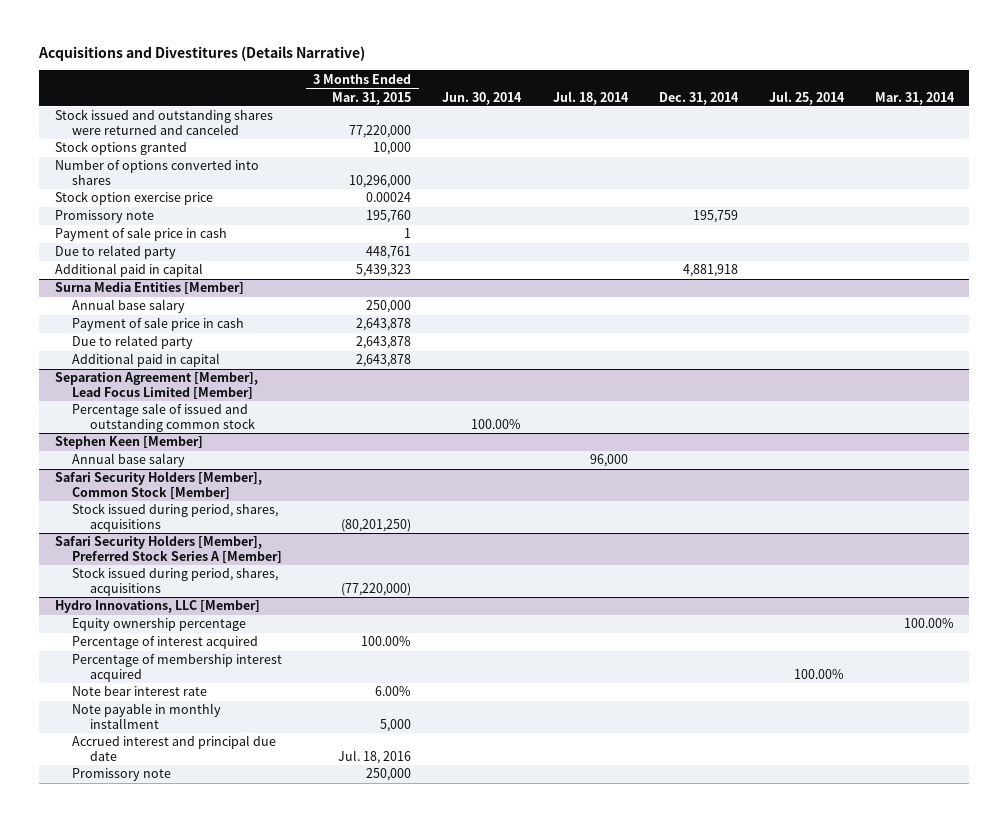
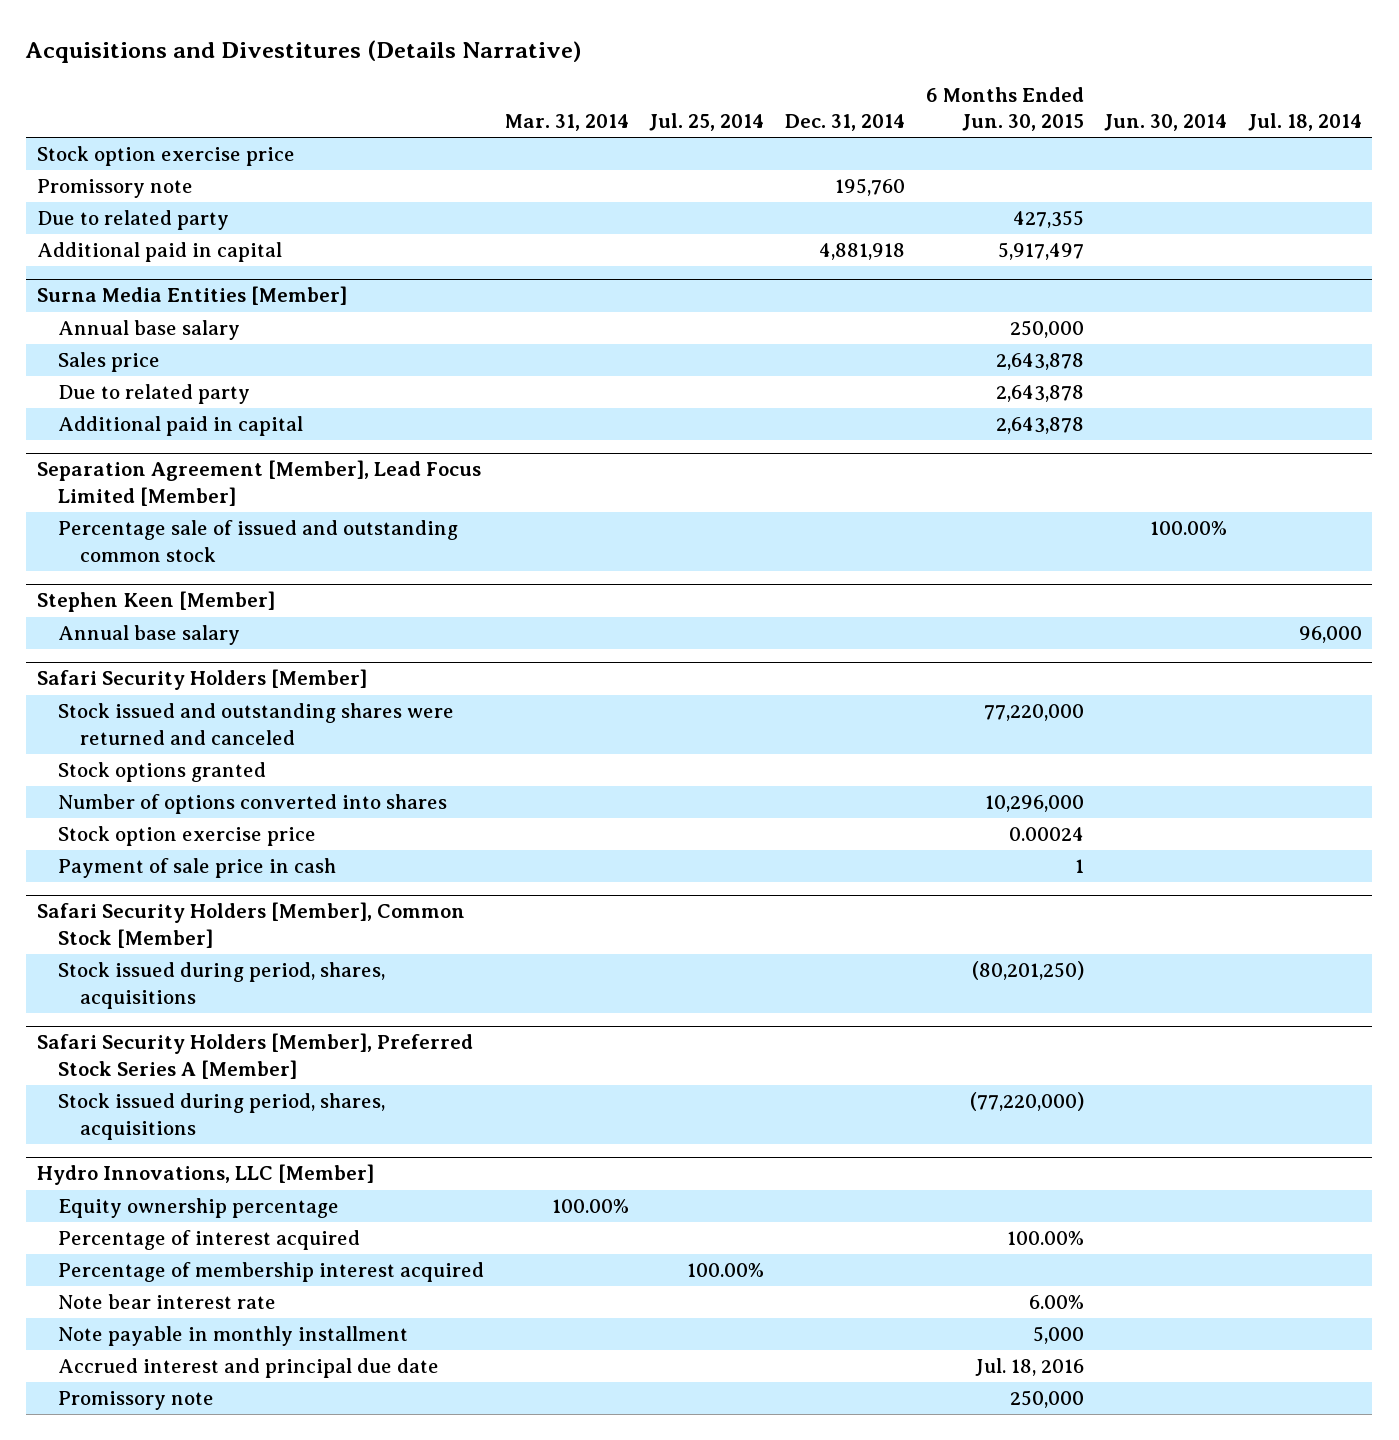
- | 3 Months Ended Mar. 31, 2015 | Jun. 30, 2014 | Jul. 18, 2014 | Dec. 31, 2014 | Jul. 25, 2014 | Mar. 31, 2014
+ | Mar. 31, 2014 | Jul. 25, 2014 | Dec. 31, 2014 | 6 Months Ended Jun. 30, 2015 | Jun. 30, 2014 | Jul. 18, 2014
- Stock issued and outstanding shares were returned and canceled | 77,220,000 | | | | |
- Stock options granted | 10,000 | | | | |
- Number of options converted into shares | 10,296,000 | | | | |
- Promissory note | 195,760 | | | 195,759 | |
- Payment of sale price in cash | 1 | | | | |
+ Promissory note | | | 195,760 | | |
@ Surna Media Entities [Member]
- Payment of sale price in cash | 2,643,878 | | | | |
+ Sales price | | | | 2,643,878 | |
+ Safari Security Holders [Member]
+ Stock issued and outstanding shares were returned and canceled | | | | 77,220,000 | |
+ Stock options granted
+ Number of options converted into shares | | | | 10,296,000 | |
+ Stock option exercise price | | | | 0.00024 | |
+ Payment of sale price in cash | | | | 1 | |

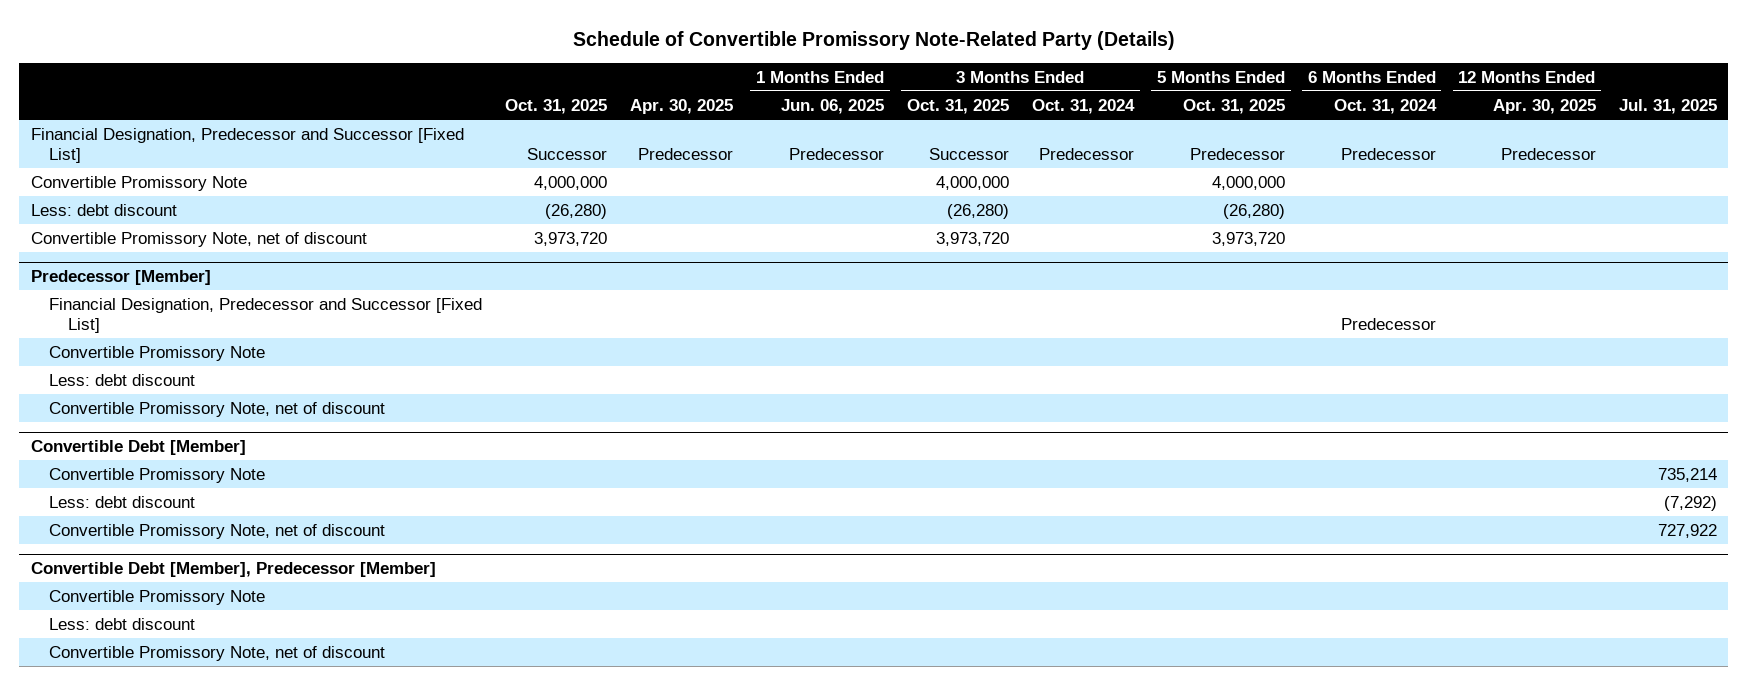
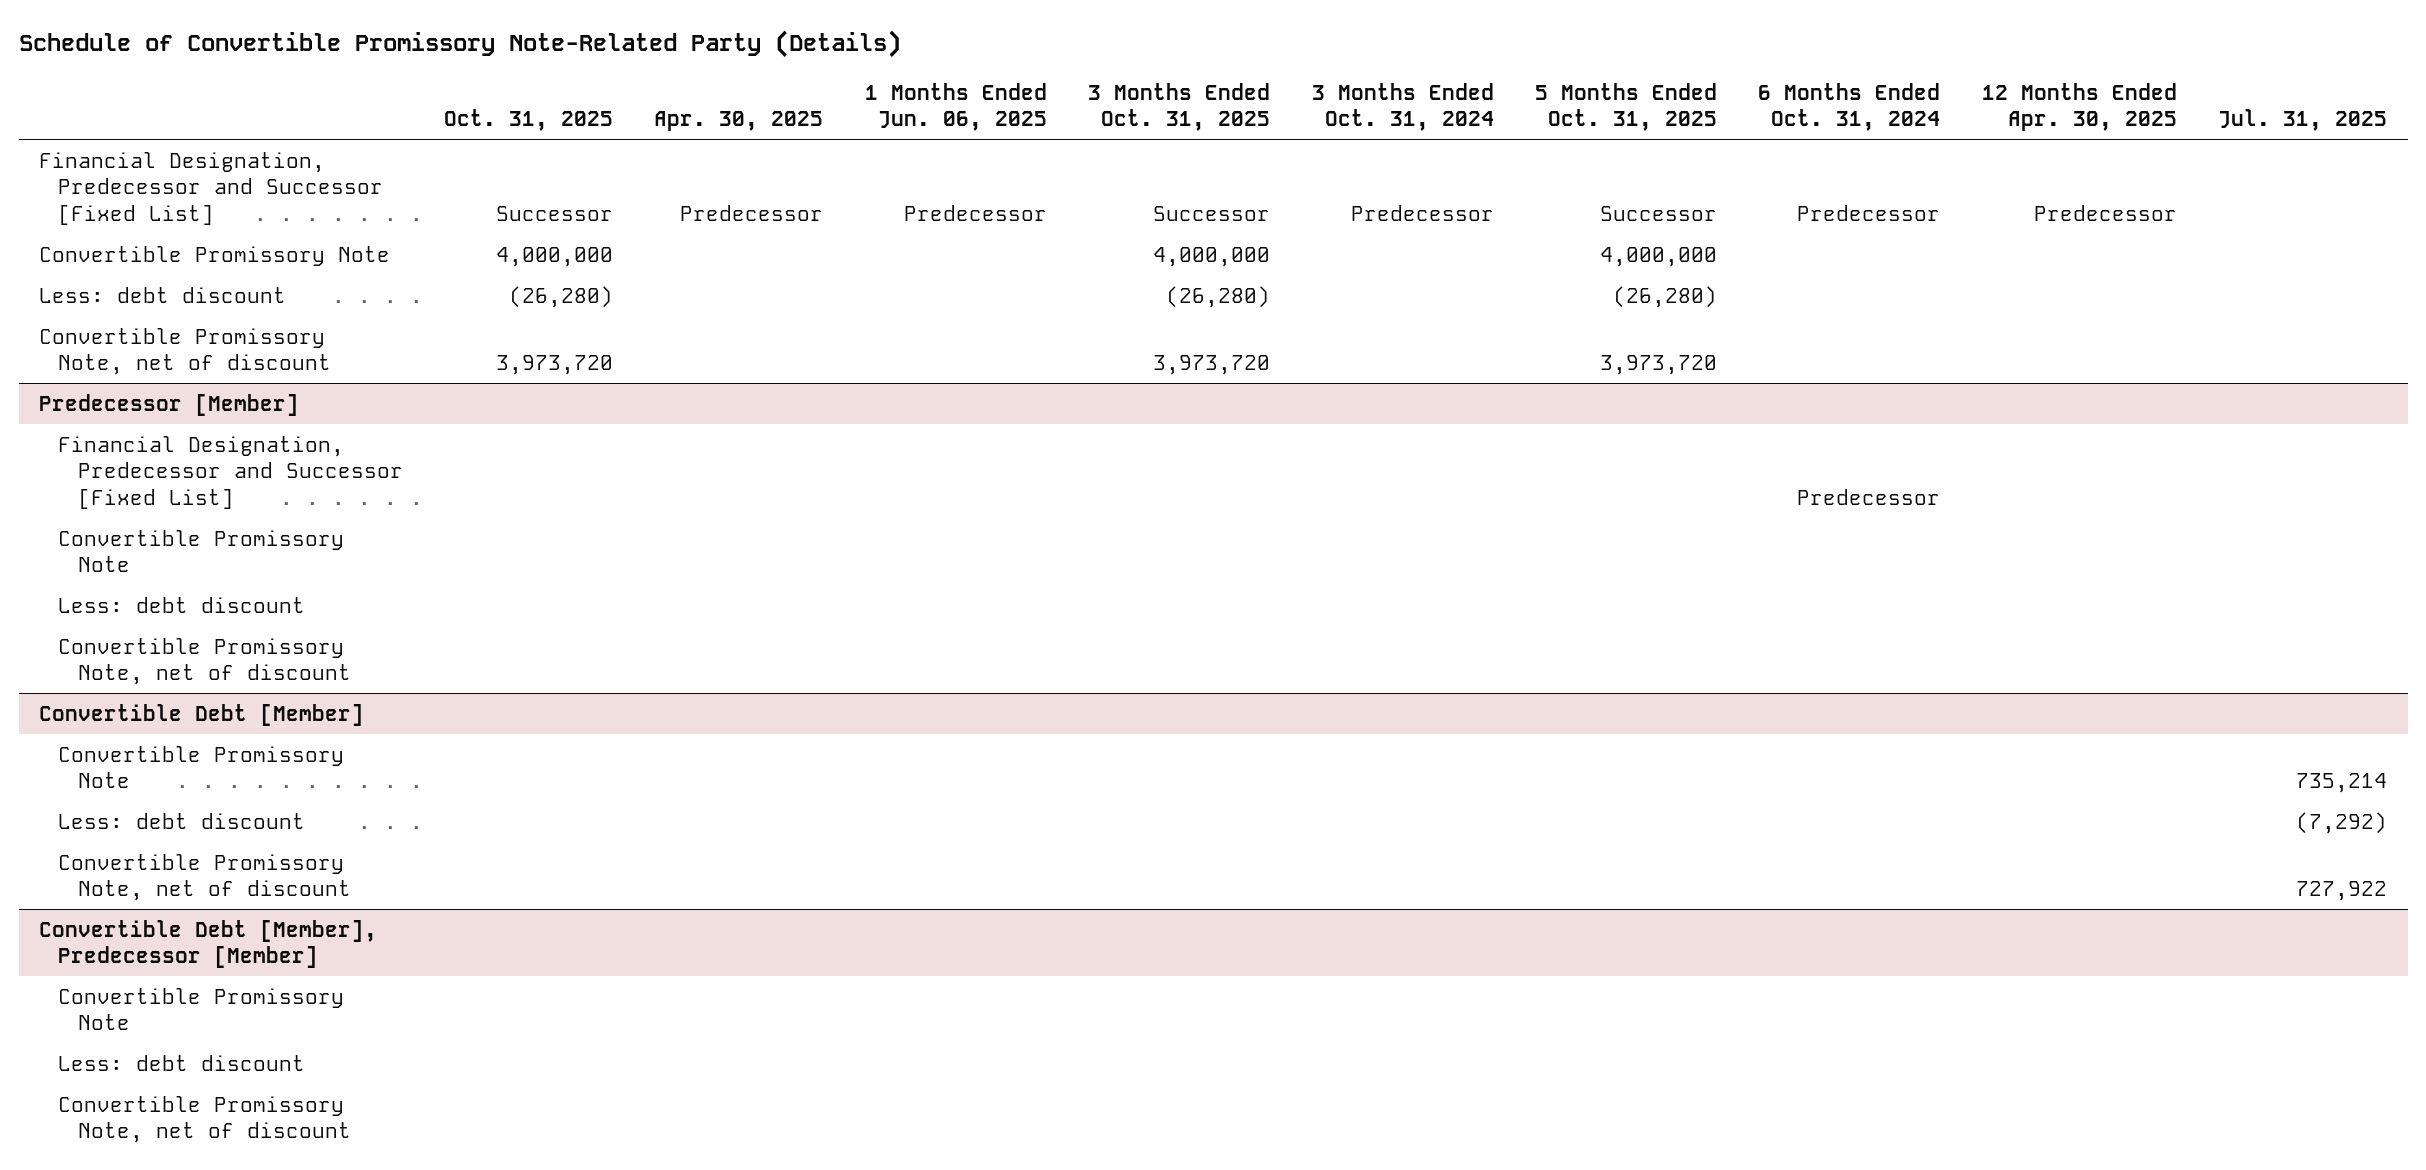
- Financial Designation, Predecessor and Successor [Fixed List] | Successor | Predecessor | Predecessor | Successor | Predecessor | Predecessor | Predecessor | Predecessor |
+ Financial Designation, Predecessor and Successor [Fixed List] | Successor | Predecessor | Predecessor | Successor | Predecessor | Successor | Predecessor | Predecessor |

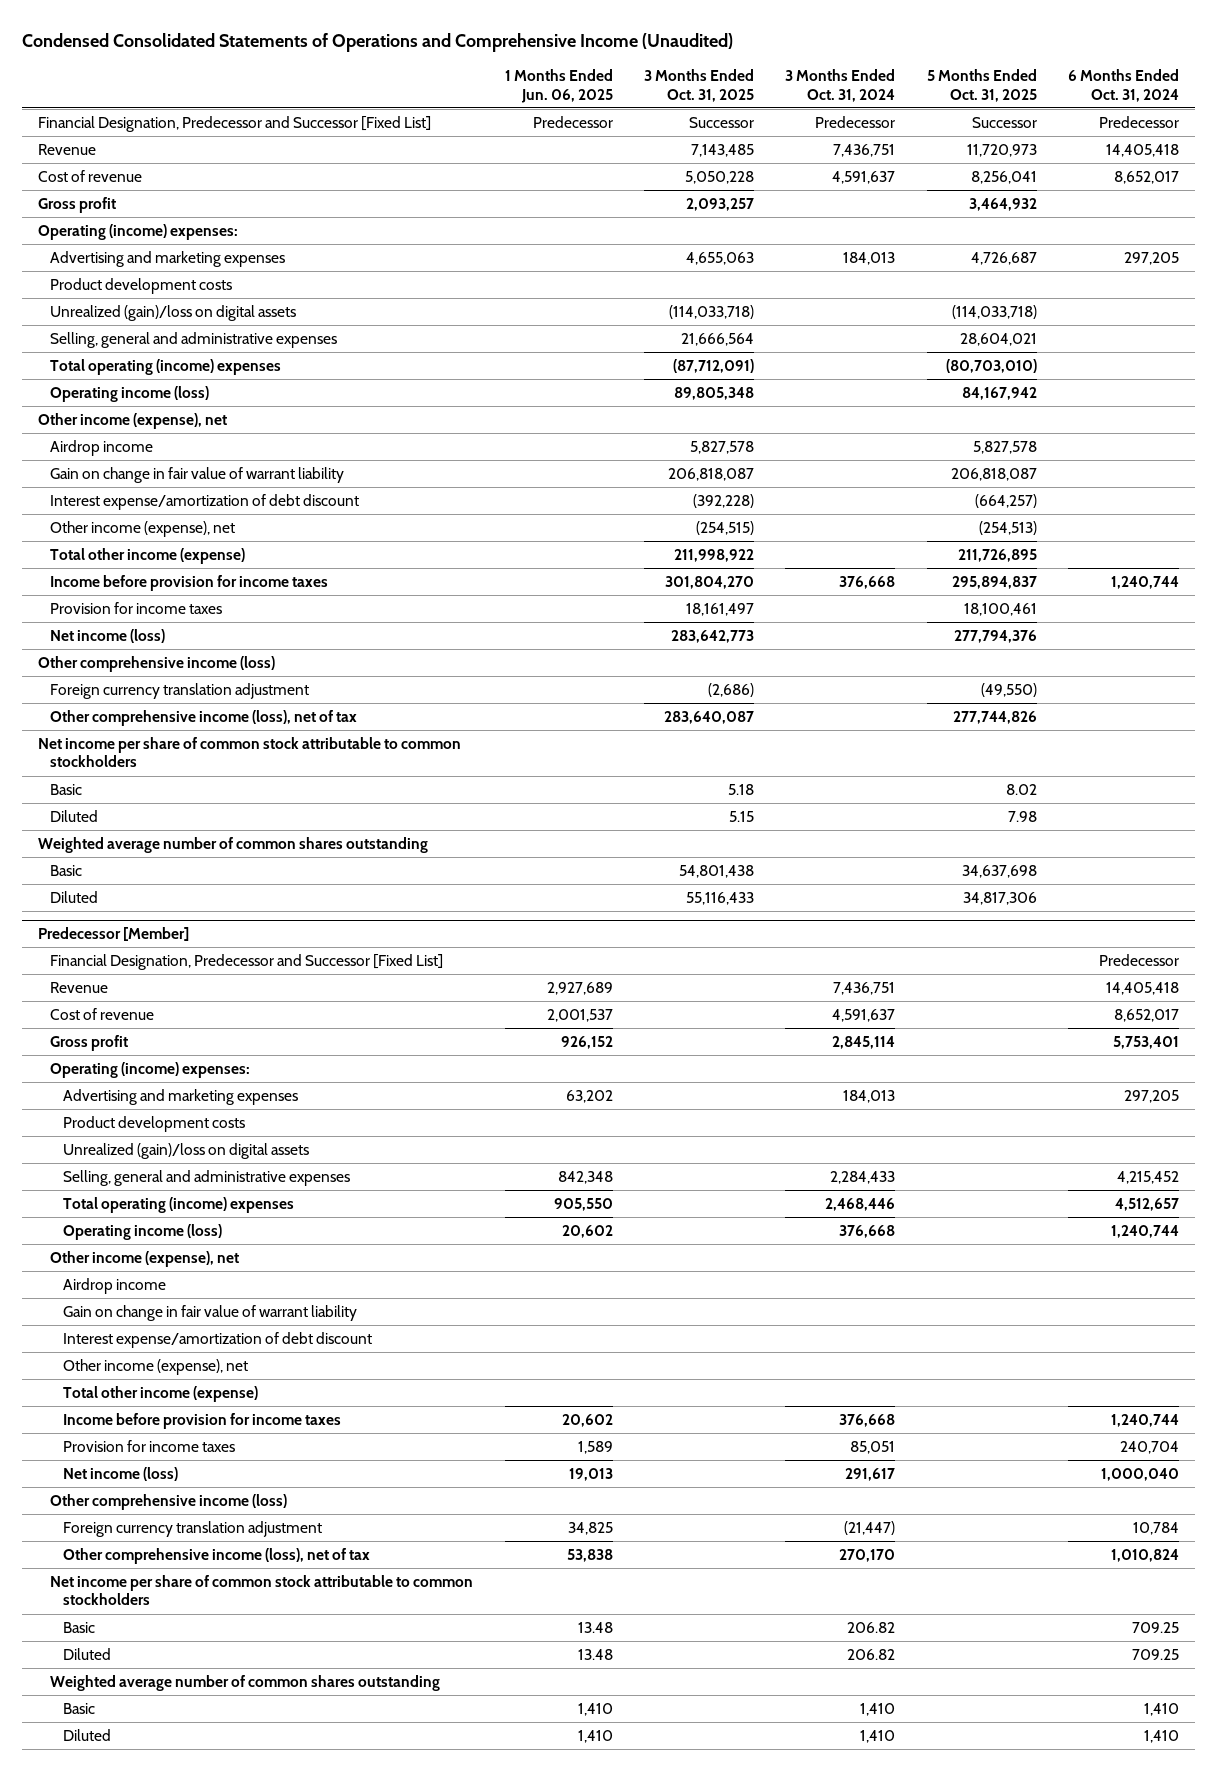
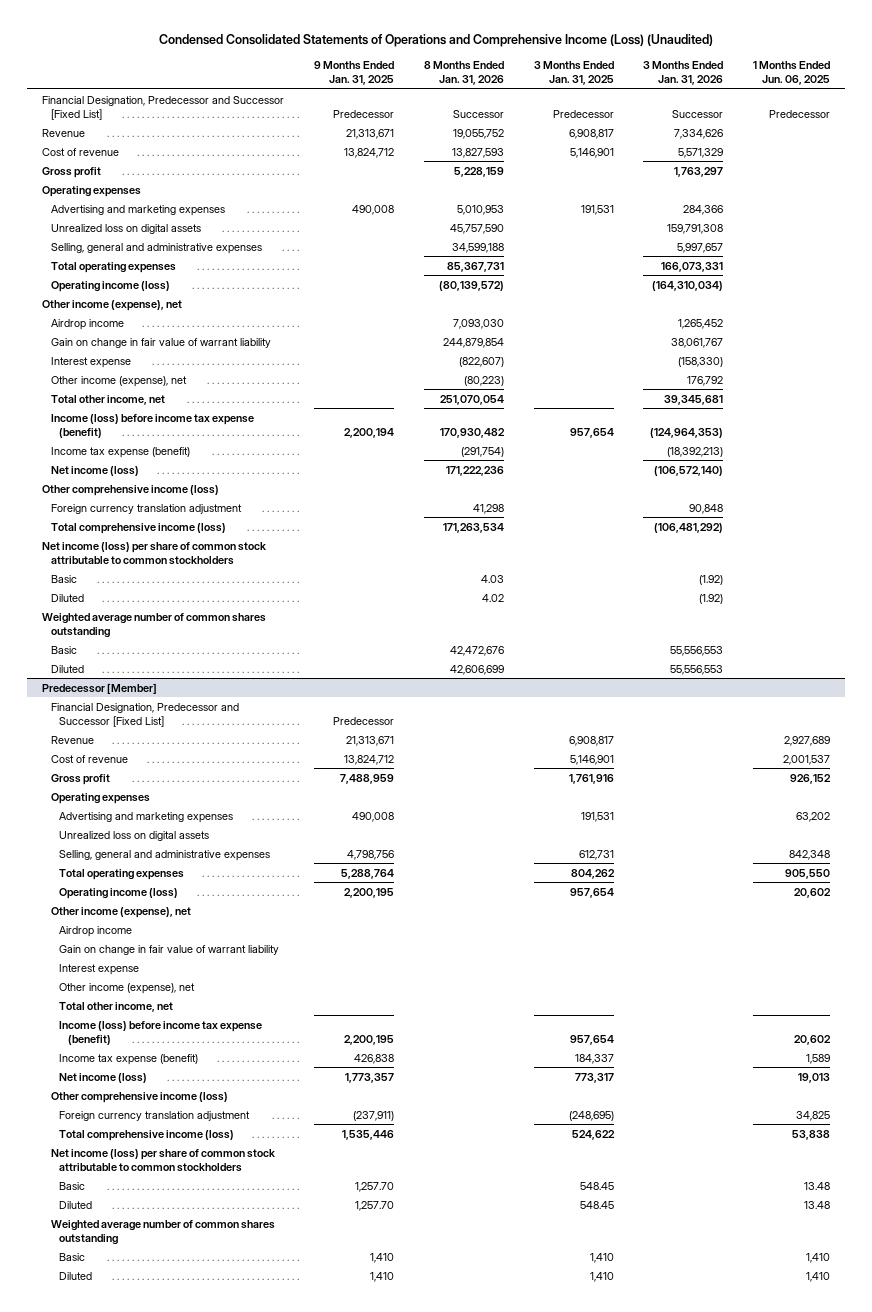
- Condensed Consolidated Statements of Operations and Comprehensive Income (Unaudited)
+ Condensed Consolidated Statements of Operations and Comprehensive Income (Loss) (Unaudited)
- | 1 Months Ended Jun. 06, 2025 | 3 Months Ended Oct. 31, 2025 | 3 Months Ended Oct. 31, 2024 | 5 Months Ended Oct. 31, 2025 | 6 Months Ended Oct. 31, 2024
+ | 9 Months Ended Jan. 31, 2025 | 8 Months Ended Jan. 31, 2026 | 3 Months Ended Jan. 31, 2025 | 3 Months Ended Jan. 31, 2026 | 1 Months Ended Jun. 06, 2025
- Operating (income) expenses:
+ Operating expenses
- Product development costs
- Unrealized (gain)/loss on digital assets | | (114,033,718) | | (114,033,718) |
+ Unrealized loss on digital assets | | 45,757,590 | | 159,791,308 |
- Total operating (income) expenses | | (87,712,091) | | (80,703,010) |
+ Total operating expenses | | 85,367,731 | | 166,073,331 |
- Interest expense/amortization of debt discount | | (392,228) | | (664,257) |
+ Interest expense | | (822,607) | | (158,330) |
- Total other income (expense) | | 211,998,922 | | 211,726,895 |
- Income before provision for income taxes | | 301,804,270 | 376,668 | 295,894,837 | 1,240,744
- Provision for income taxes | | 18,161,497 | | 18,100,461 |
+ Total other income, net | | 251,070,054 | | 39,345,681 |
+ Income (loss) before income tax expense (benefit) | 2,200,194 | 170,930,482 | 957,654 | (124,964,353) |
+ Income tax expense (benefit) | | (291,754) | | (18,392,213) |
- Other comprehensive income (loss), net of tax | | 283,640,087 | | 277,744,826 |
- Net income per share of common stock attributable to common stockholders
+ Total comprehensive income (loss) | | 171,263,534 | | (106,481,292) |
+ Net income (loss) per share of common stock attributable to common stockholders
@ Predecessor [Member]
- Operating (income) expenses:
+ Operating expenses
- Product development costs
- Unrealized (gain)/loss on digital assets
+ Unrealized loss on digital assets
- Total operating (income) expenses | 905,550 | | 2,468,446 | | 4,512,657
+ Total operating expenses | 5,288,764 | | 804,262 | | 905,550
- Interest expense/amortization of debt discount
+ Interest expense
- Total other income (expense)
- Income before provision for income taxes | 20,602 | | 376,668 | | 1,240,744
- Provision for income taxes | 1,589 | | 85,051 | | 240,704
+ Total other income, net
+ Income (loss) before income tax expense (benefit) | 2,200,195 | | 957,654 | | 20,602
+ Income tax expense (benefit) | 426,838 | | 184,337 | | 1,589
- Other comprehensive income (loss), net of tax | 53,838 | | 270,170 | | 1,010,824
- Net income per share of common stock attributable to common stockholders
+ Total comprehensive income (loss) | 1,535,446 | | 524,622 | | 53,838
+ Net income (loss) per share of common stock attributable to common stockholders

